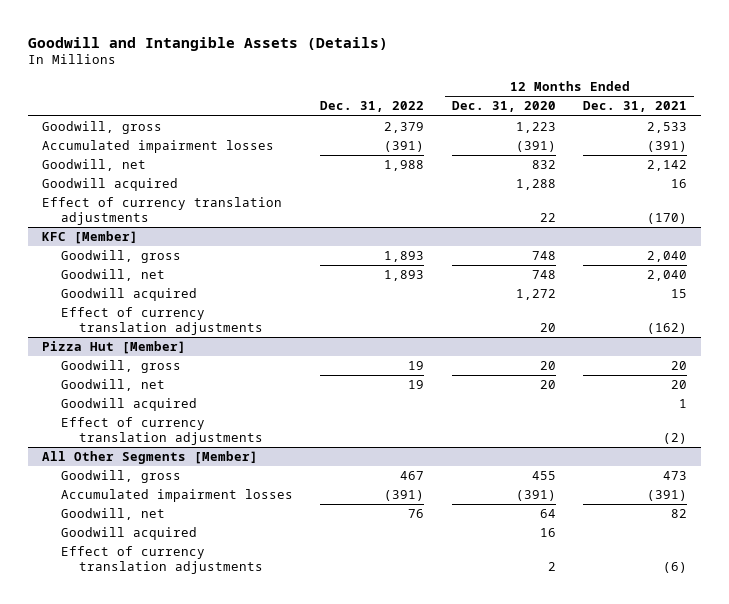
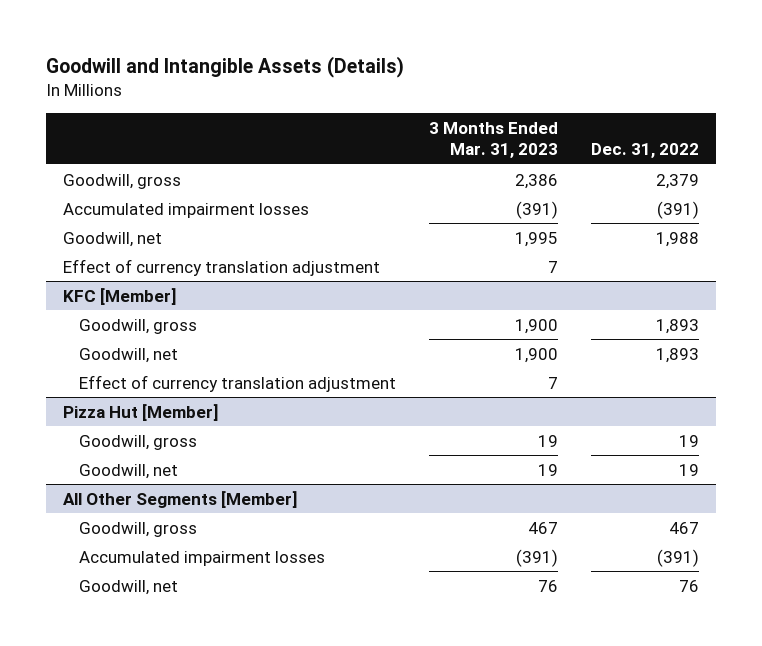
- | Dec. 31, 2022 | 12 Months Ended Dec. 31, 2020 | 12 Months Ended Dec. 31, 2021
+ | 3 Months Ended Mar. 31, 2023 | Dec. 31, 2022
- Goodwill acquired | | 1,288 | 16
- Effect of currency translation adjustments | | 22 | (170)
+ Effect of currency translation adjustment | 7 |
@ KFC [Member]
- Goodwill acquired | | 1,272 | 15
- Effect of currency translation adjustments | | 20 | (162)
+ Effect of currency translation adjustment | 7 |
@ Pizza Hut [Member]
- Goodwill acquired | | | 1
- Effect of currency translation adjustments | | | (2)
@ All Other Segments [Member]
- Goodwill acquired | | 16 |
- Effect of currency translation adjustments | | 2 | (6)

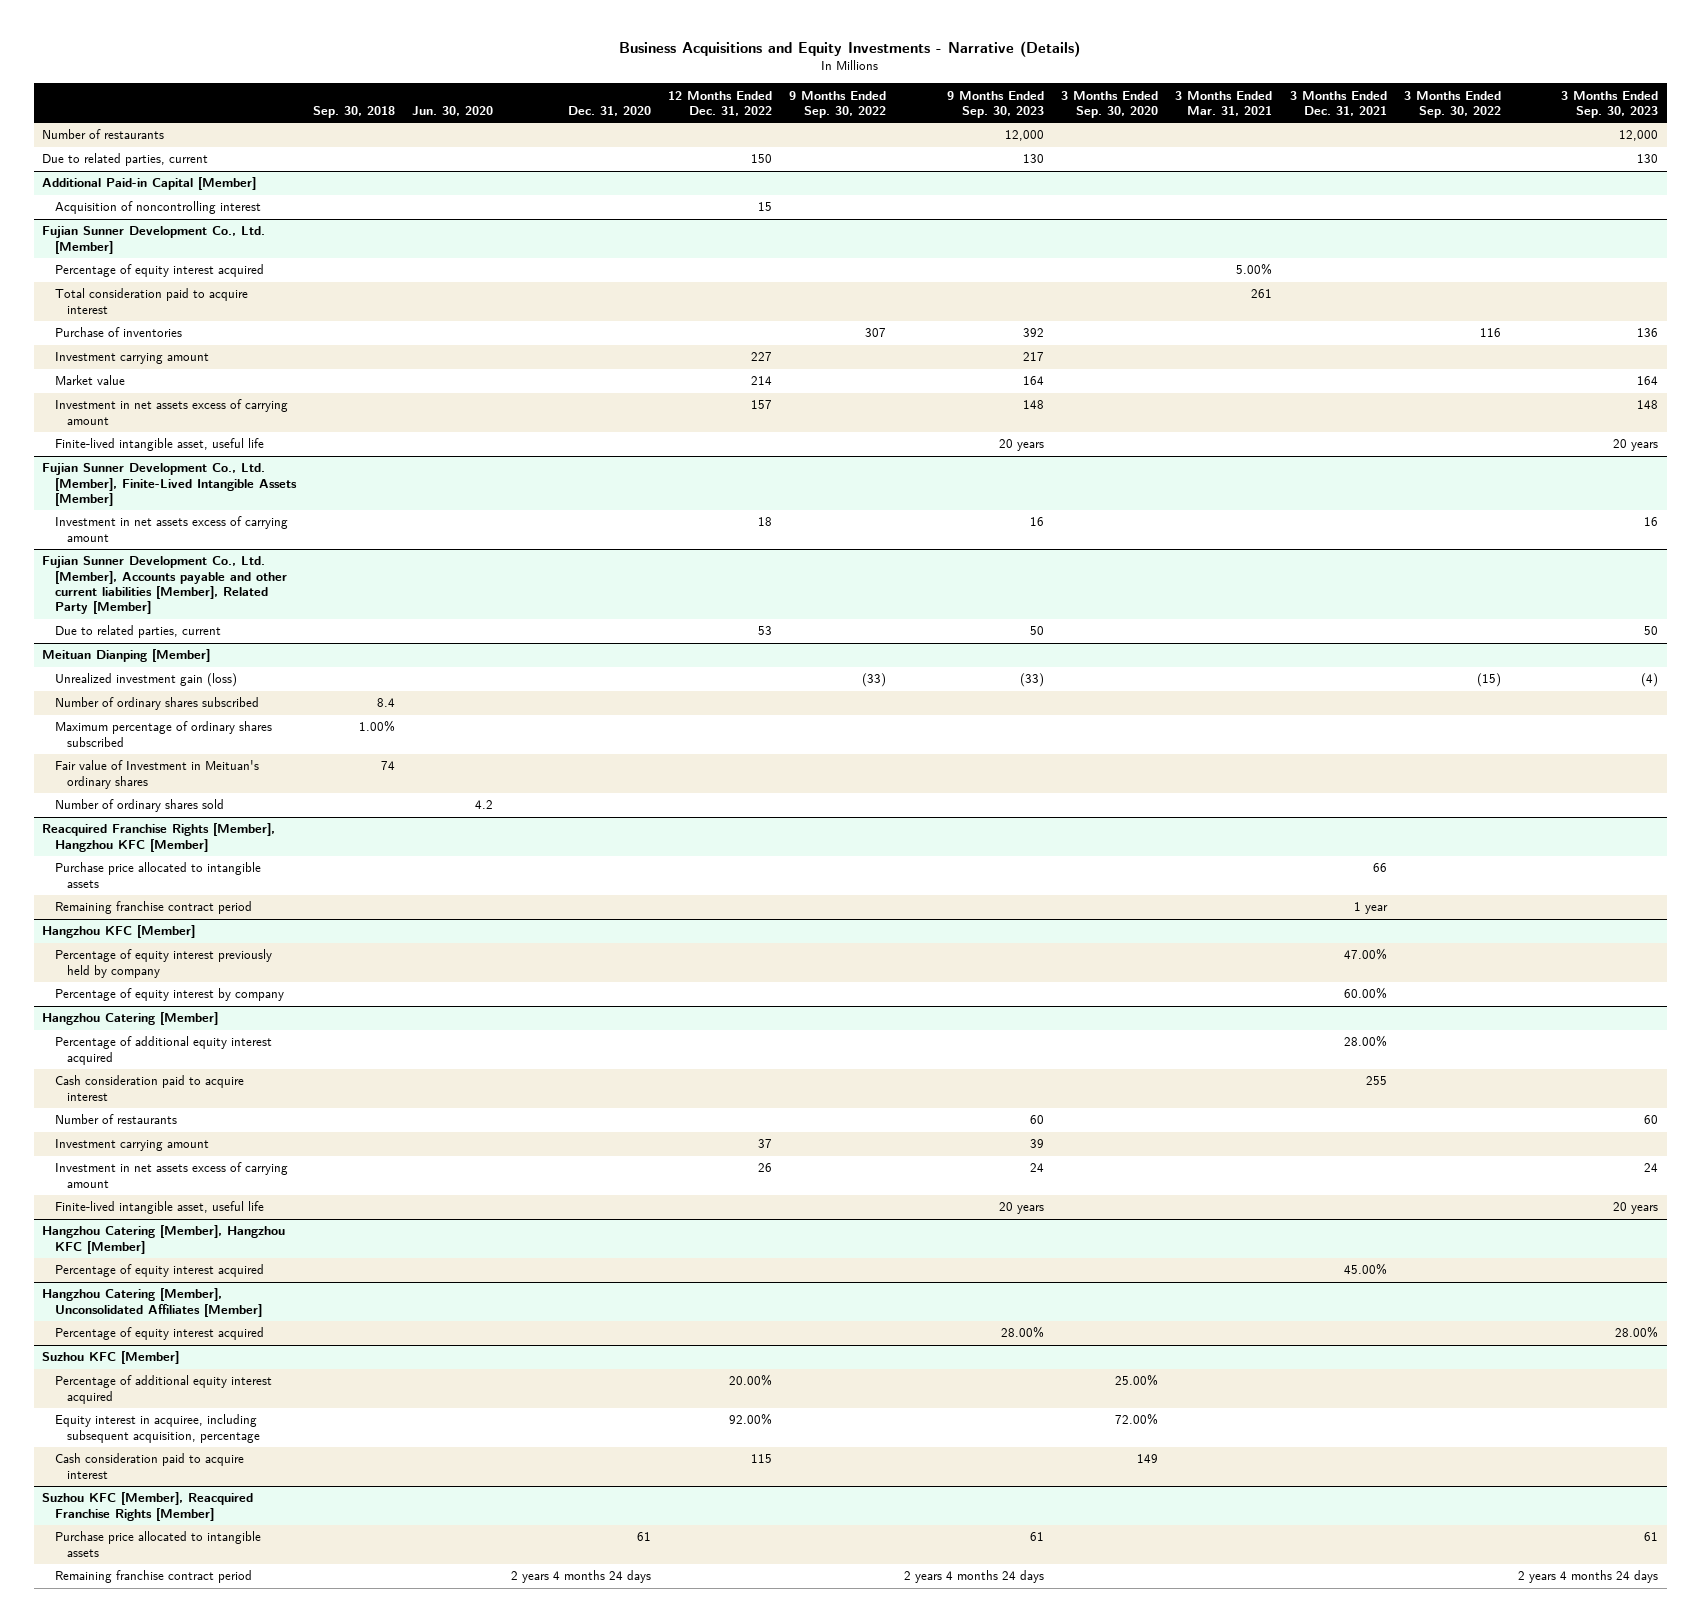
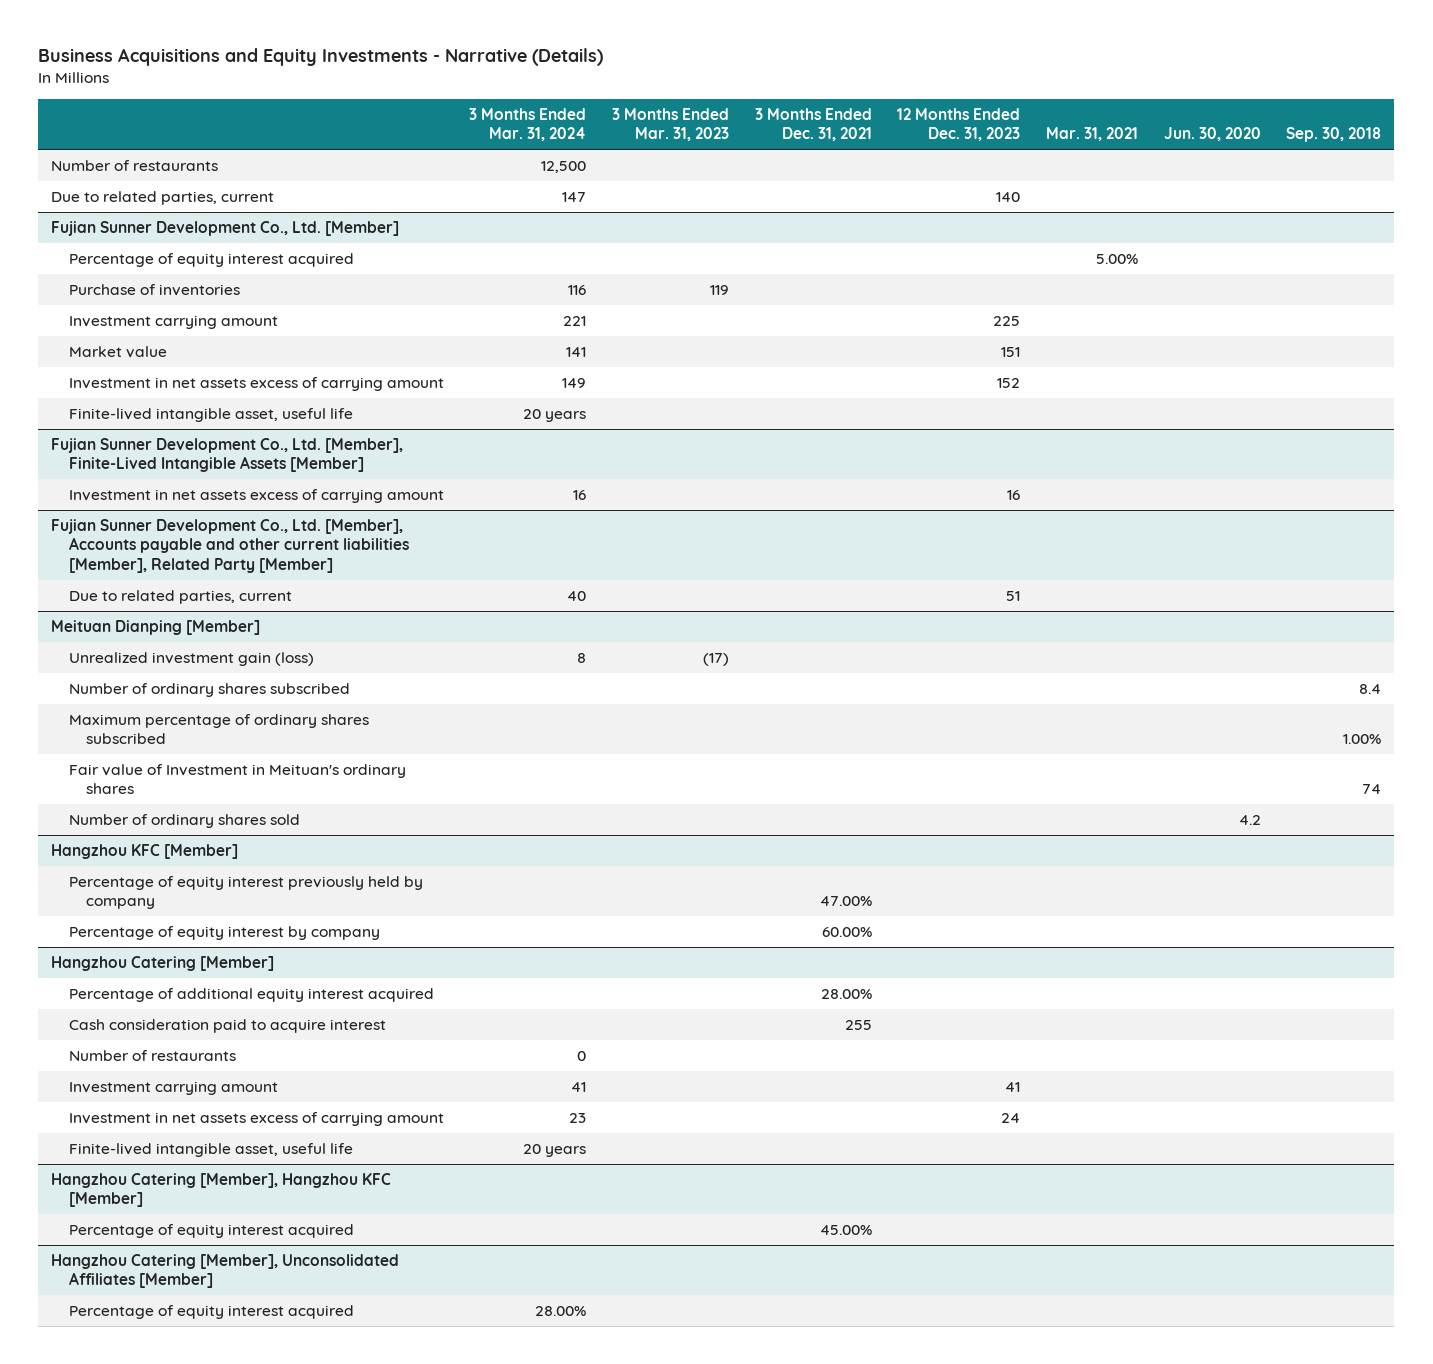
- | Sep. 30, 2018 | Jun. 30, 2020 | Dec. 31, 2020 | 12 Months Ended Dec. 31, 2022 | 9 Months Ended Sep. 30, 2022 | 9 Months Ended Sep. 30, 2023 | 3 Months Ended Sep. 30, 2020 | 3 Months Ended Mar. 31, 2021 | 3 Months Ended Dec. 31, 2021 | 3 Months Ended Sep. 30, 2022 | 3 Months Ended Sep. 30, 2023
+ | 3 Months Ended Mar. 31, 2024 | 3 Months Ended Mar. 31, 2023 | 3 Months Ended Dec. 31, 2021 | 12 Months Ended Dec. 31, 2023 | Mar. 31, 2021 | Jun. 30, 2020 | Sep. 30, 2018
- Additional Paid-in Capital [Member]
- Acquisition of noncontrolling interest | | | | 15 | | | | | | |
@ Fujian Sunner Development Co., Ltd. [Member]
- Total consideration paid to acquire interest | | | | | | | | 261 | | |
- Reacquired Franchise Rights [Member], Hangzhou KFC [Member]
- Purchase price allocated to intangible assets | | | | | | | | | 66 | |
- Remaining franchise contract period | | | | | | | | | 1 year | |
- Suzhou KFC [Member]
- Percentage of additional equity interest acquired | | | | 20.00% | | | 25.00% | | | |
- Equity interest in acquiree, including subsequent acquisition, percentage | | | | 92.00% | | | 72.00% | | | |
- Cash consideration paid to acquire interest | | | | 115 | | | 149 | | | |
- Suzhou KFC [Member], Reacquired Franchise Rights [Member]
- Purchase price allocated to intangible assets | | | 61 | | | 61 | | | | | 61
- Remaining franchise contract period | | | 2 years 4 months 24 days | | | 2 years 4 months 24 days | | | | | 2 years 4 months 24 days

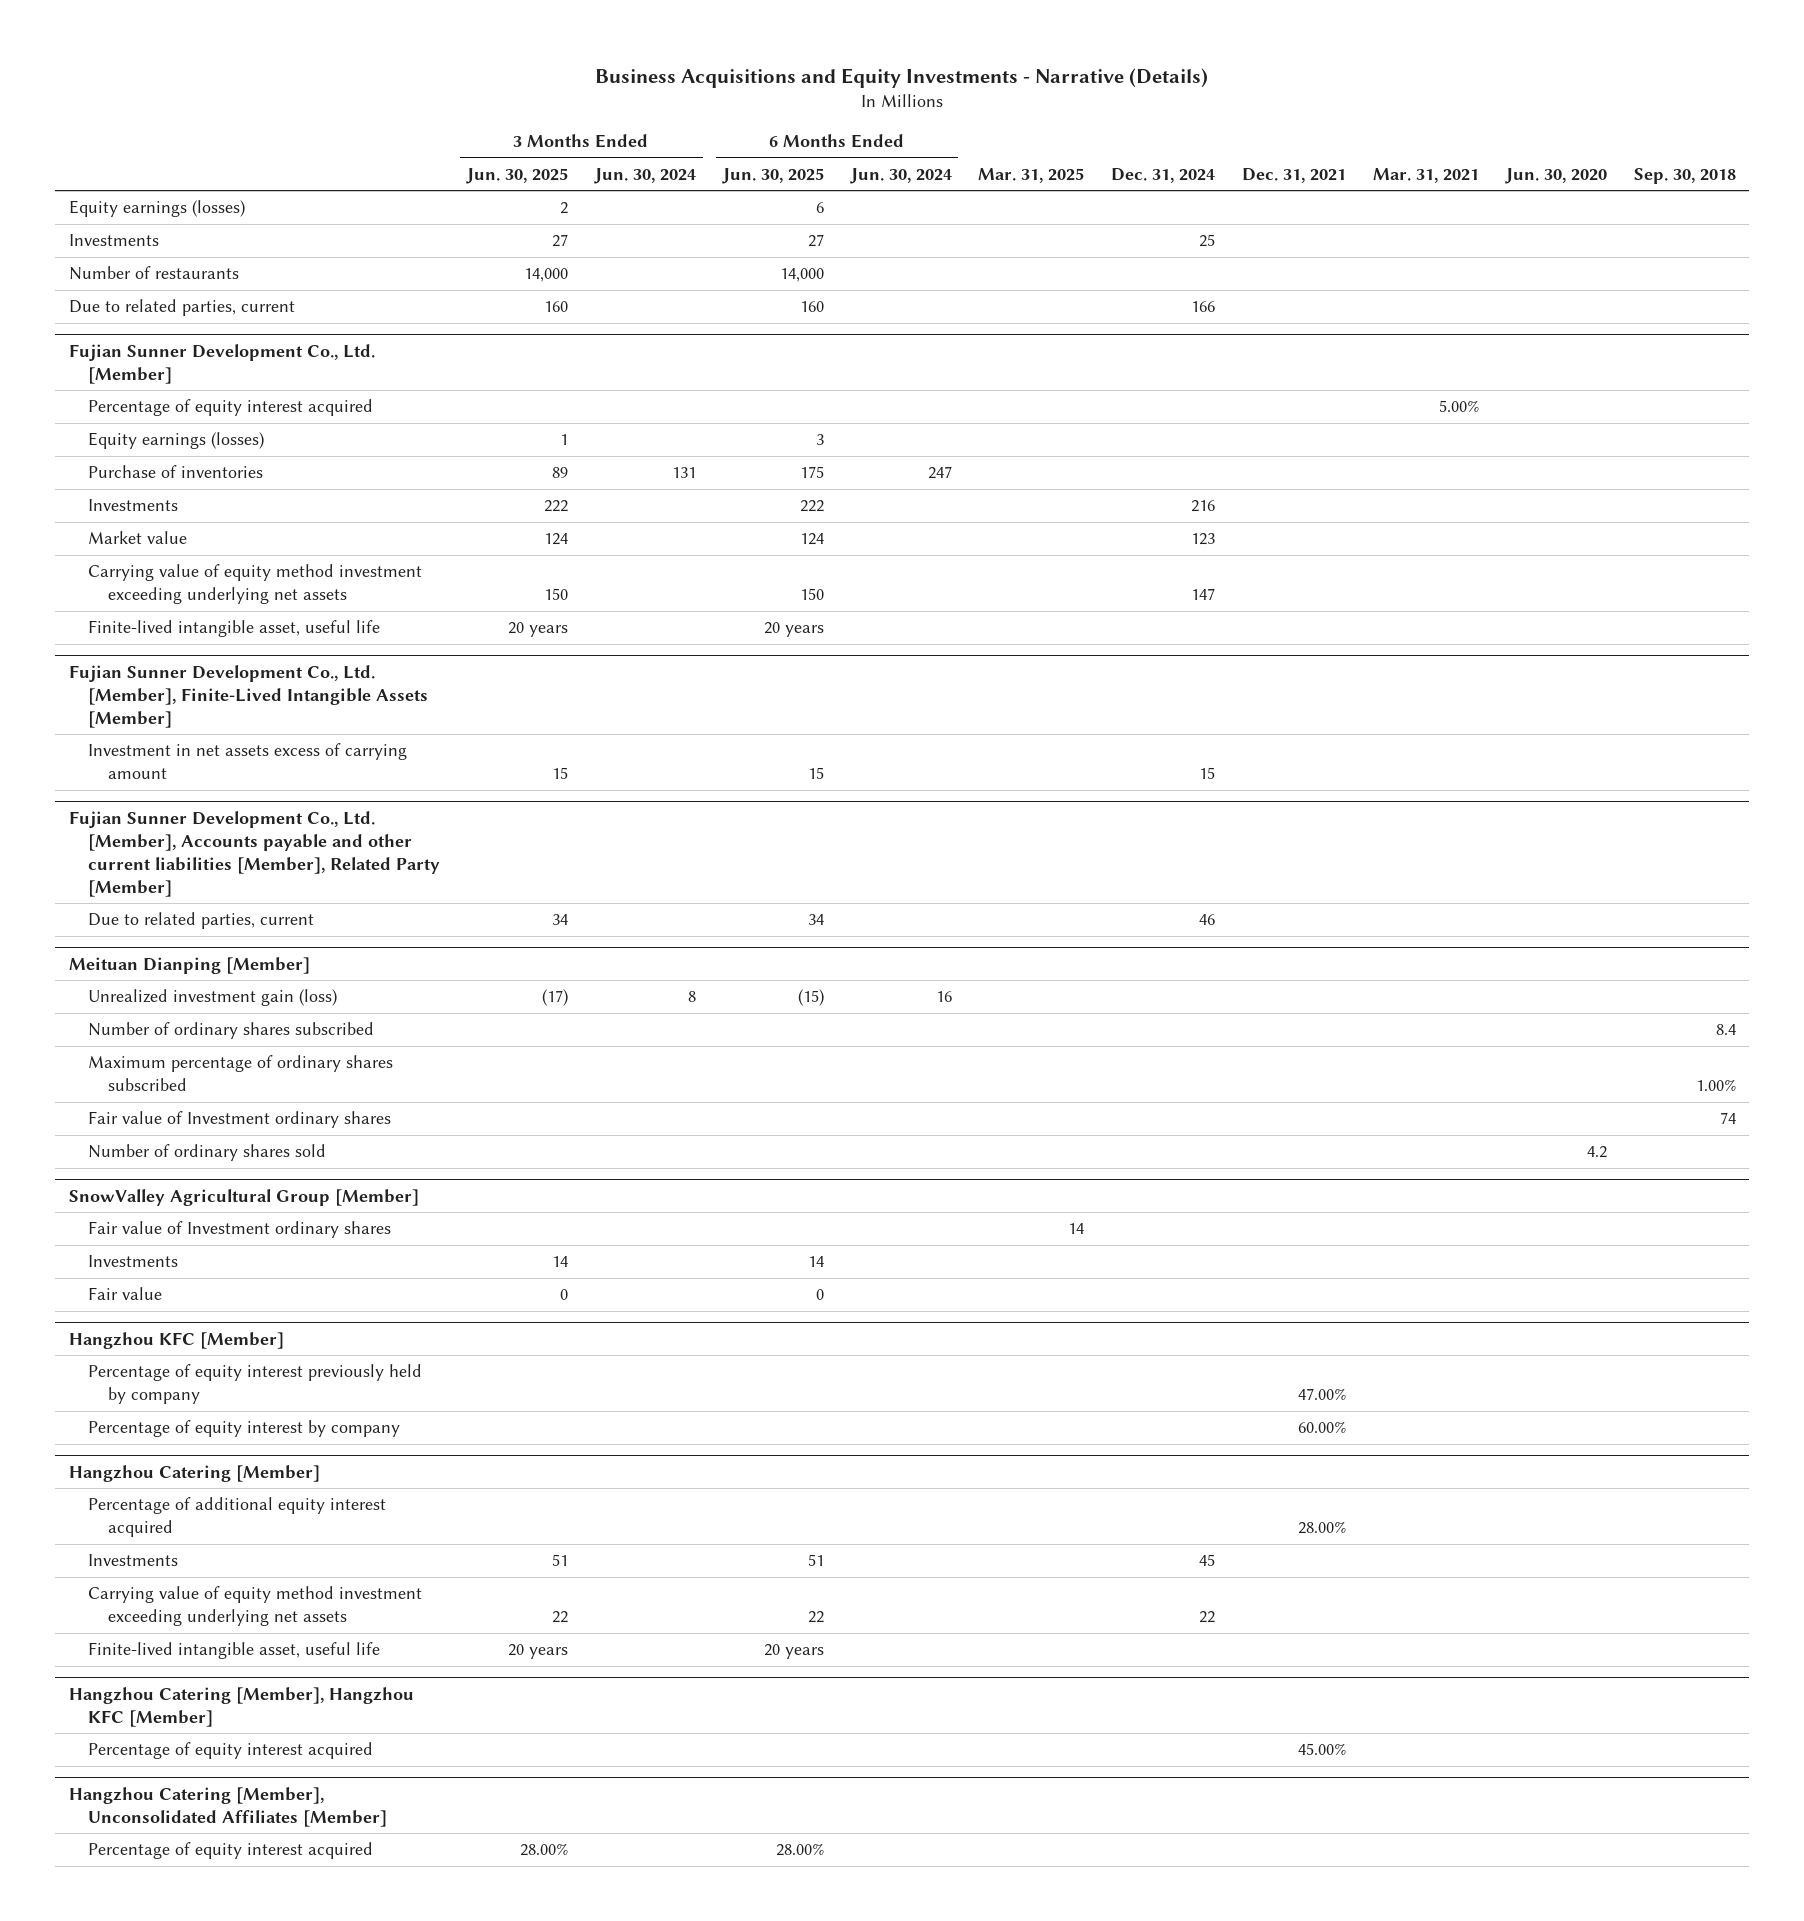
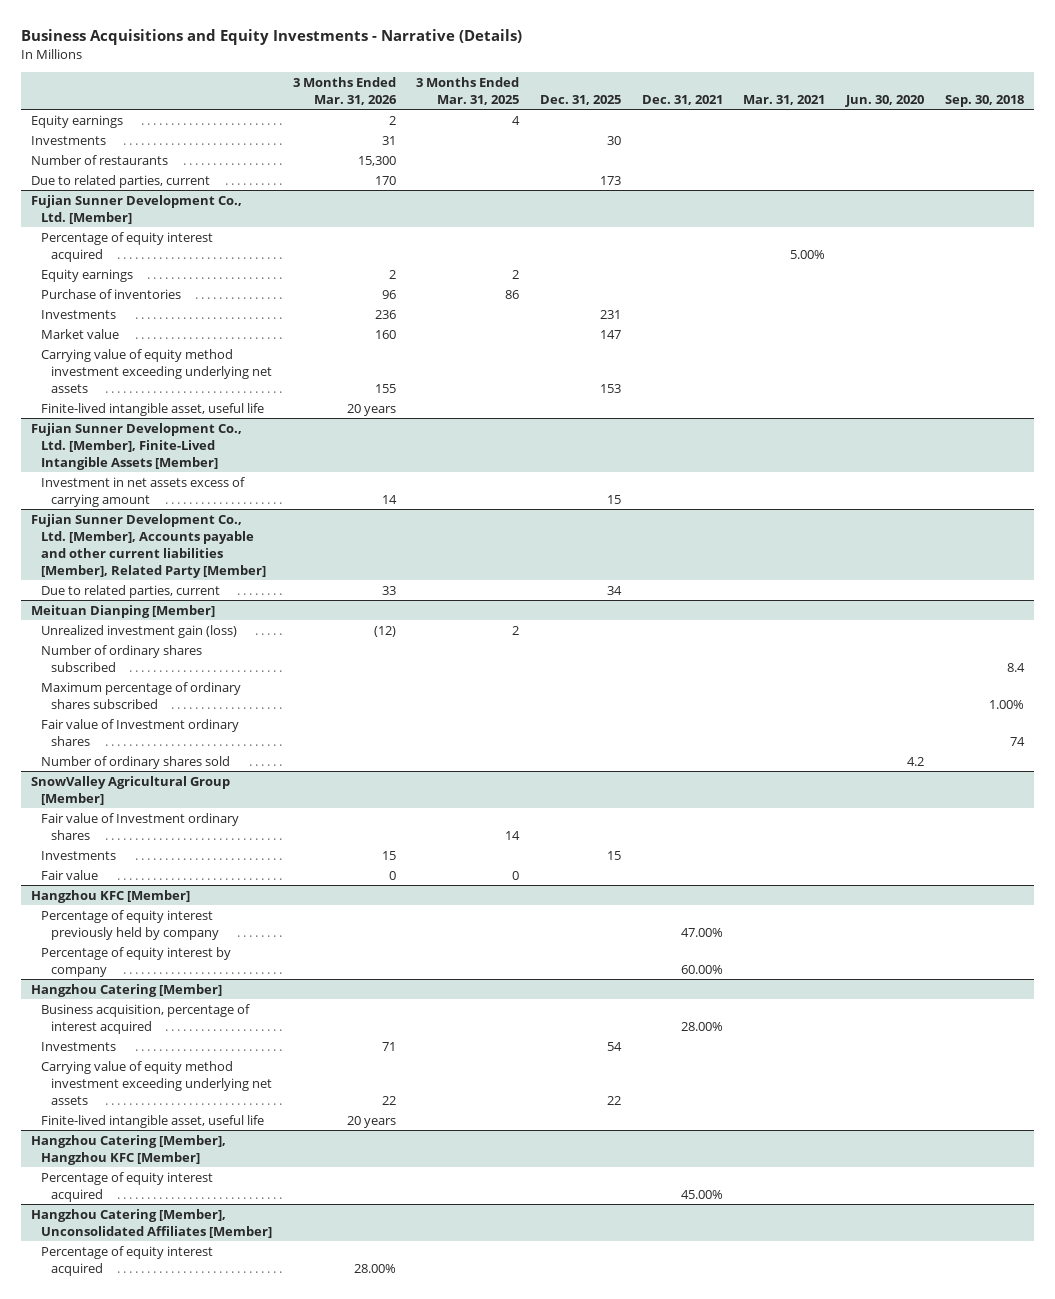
- | 3 Months Ended Jun. 30, 2025 | 3 Months Ended Jun. 30, 2024 | 6 Months Ended Jun. 30, 2025 | 6 Months Ended Jun. 30, 2024 | Mar. 31, 2025 | Dec. 31, 2024 | Dec. 31, 2021 | Mar. 31, 2021 | Jun. 30, 2020 | Sep. 30, 2018
+ | 3 Months Ended Mar. 31, 2026 | 3 Months Ended Mar. 31, 2025 | Dec. 31, 2025 | Dec. 31, 2021 | Mar. 31, 2021 | Jun. 30, 2020 | Sep. 30, 2018
- Equity earnings (losses) | 2 | | 6 | | | | | | |
+ Equity earnings | 2 | 4 | | | | |
@ Fujian Sunner Development Co., Ltd. [Member]
- Equity earnings (losses) | 1 | | 3 | | | | | | |
+ Equity earnings | 2 | 2 | | | | |
@ Hangzhou Catering [Member]
- Percentage of additional equity interest acquired | | | | | | | 28.00% | | |
+ Business acquisition, percentage of interest acquired | | | | 28.00% | | |

